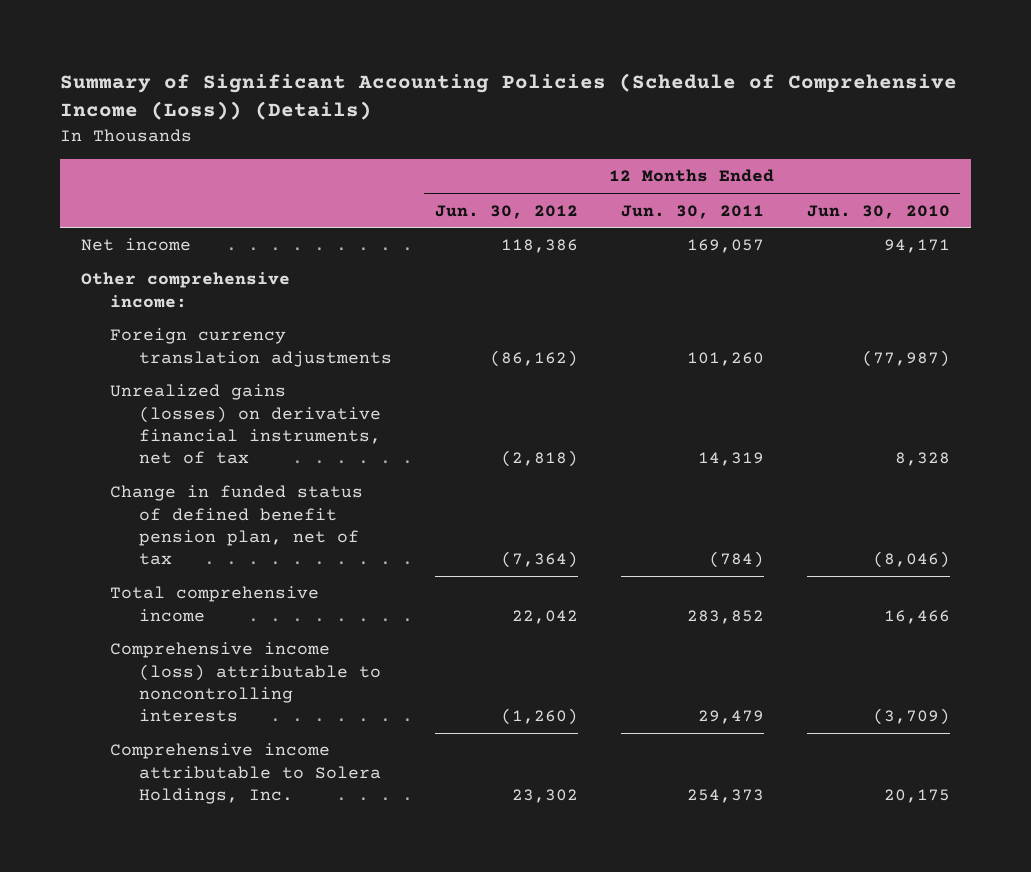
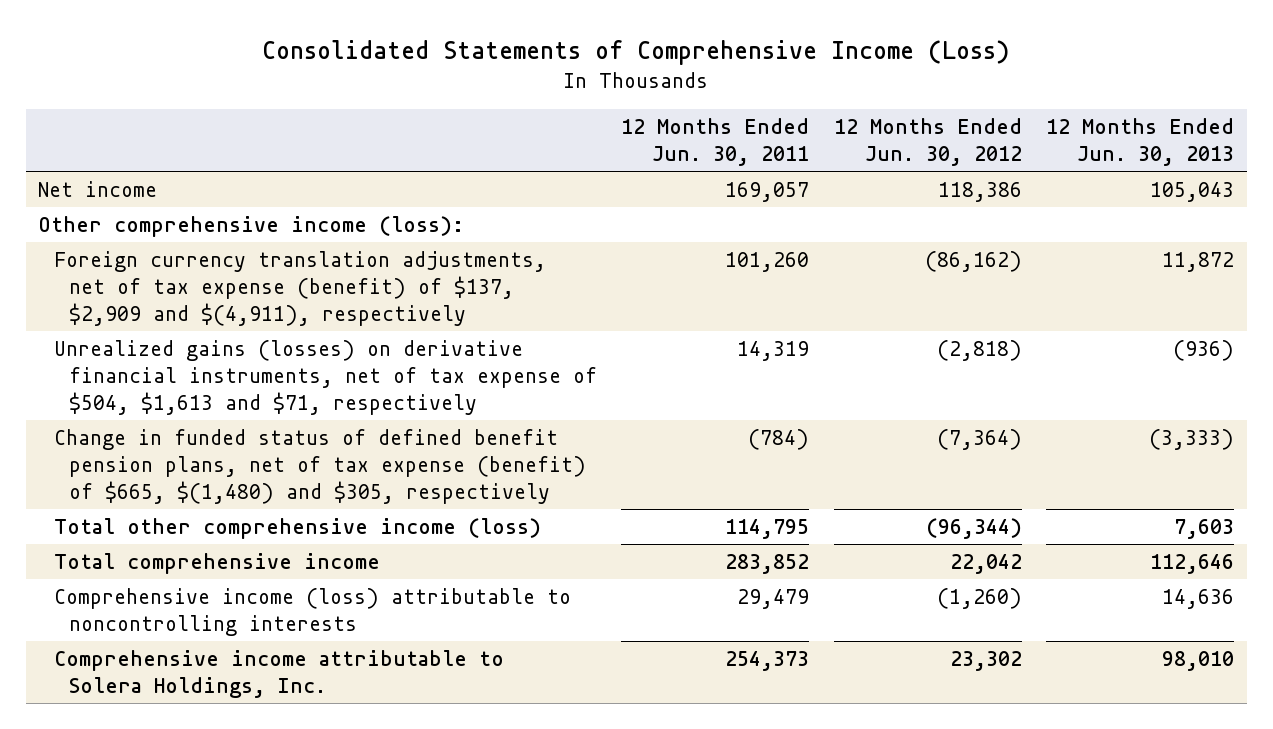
- Summary of Significant Accounting Policies (Schedule of Comprehensive Income (Loss)) (Details)
+ Consolidated Statements of Comprehensive Income (Loss)
- | 12 Months Ended Jun. 30, 2012 | 12 Months Ended Jun. 30, 2011 | 12 Months Ended Jun. 30, 2010
+ | 12 Months Ended Jun. 30, 2011 | 12 Months Ended Jun. 30, 2012 | 12 Months Ended Jun. 30, 2013
- Other comprehensive income:
- Foreign currency translation adjustments | (86,162) | 101,260 | (77,987)
- Unrealized gains (losses) on derivative financial instruments, net of tax | (2,818) | 14,319 | 8,328
- Change in funded status of defined benefit pension plan, net of tax | (7,364) | (784) | (8,046)
+ Other comprehensive income (loss):
+ Foreign currency translation adjustments, net of tax expense (benefit) of $137, $2,909 and $(4,911), respectively | 101,260 | (86,162) | 11,872
+ Unrealized gains (losses) on derivative financial instruments, net of tax expense of $504, $1,613 and $71, respectively | 14,319 | (2,818) | (936)
+ Change in funded status of defined benefit pension plans, net of tax expense (benefit) of $665, $(1,480) and $305, respectively | (784) | (7,364) | (3,333)
+ Total other comprehensive income (loss) | 114,795 | (96,344) | 7,603

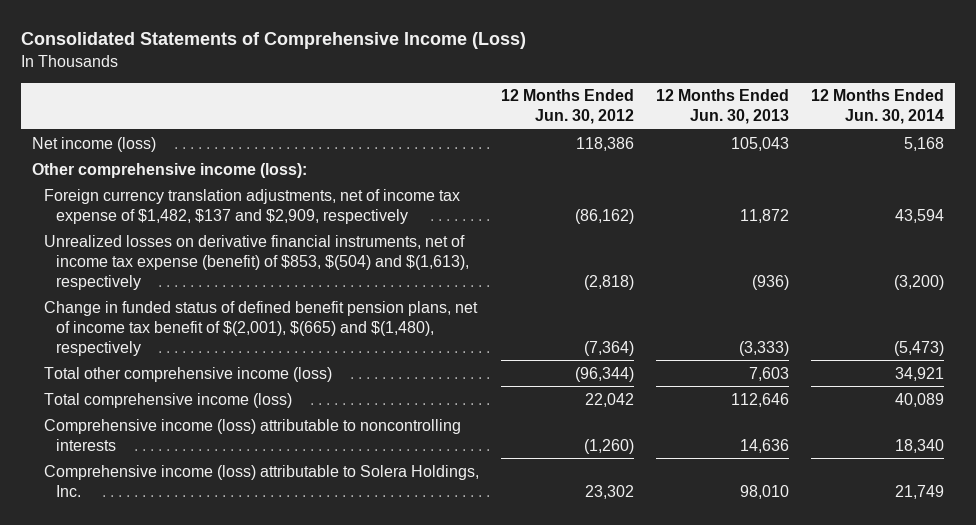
- | 12 Months Ended Jun. 30, 2011 | 12 Months Ended Jun. 30, 2012 | 12 Months Ended Jun. 30, 2013
+ | 12 Months Ended Jun. 30, 2012 | 12 Months Ended Jun. 30, 2013 | 12 Months Ended Jun. 30, 2014
- Net income | 169,057 | 118,386 | 105,043
+ Net income (loss) | 118,386 | 105,043 | 5,168
- Foreign currency translation adjustments, net of tax expense (benefit) of $137, $2,909 and $(4,911), respectively | 101,260 | (86,162) | 11,872
- Unrealized gains (losses) on derivative financial instruments, net of tax expense of $504, $1,613 and $71, respectively | 14,319 | (2,818) | (936)
- Change in funded status of defined benefit pension plans, net of tax expense (benefit) of $665, $(1,480) and $305, respectively | (784) | (7,364) | (3,333)
+ Foreign currency translation adjustments, net of income tax expense of $1,482, $137 and $2,909, respectively | (86,162) | 11,872 | 43,594
+ Unrealized losses on derivative financial instruments, net of income tax expense (benefit) of $853, $(504) and $(1,613), respectively | (2,818) | (936) | (3,200)
+ Change in funded status of defined benefit pension plans, net of income tax benefit of $(2,001), $(665) and $(1,480), respectively | (7,364) | (3,333) | (5,473)
- Total comprehensive income | 283,852 | 22,042 | 112,646
+ Total comprehensive income (loss) | 22,042 | 112,646 | 40,089
- Comprehensive income attributable to Solera Holdings, Inc. | 254,373 | 23,302 | 98,010
+ Comprehensive income (loss) attributable to Solera Holdings, Inc. | 23,302 | 98,010 | 21,749

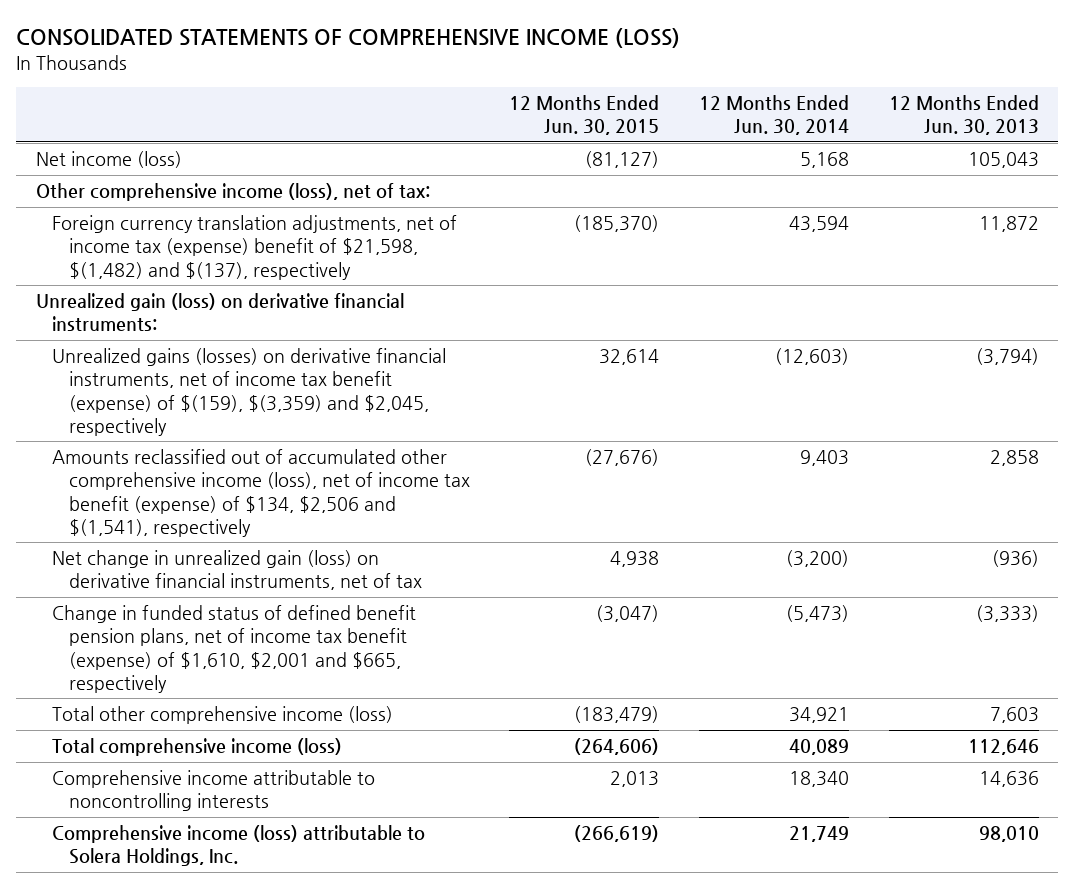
- Consolidated Statements of Comprehensive Income (Loss)
+ CONSOLIDATED STATEMENTS OF COMPREHENSIVE INCOME (LOSS)
- | 12 Months Ended Jun. 30, 2012 | 12 Months Ended Jun. 30, 2013 | 12 Months Ended Jun. 30, 2014
+ | 12 Months Ended Jun. 30, 2015 | 12 Months Ended Jun. 30, 2014 | 12 Months Ended Jun. 30, 2013
- Other comprehensive income (loss):
- Foreign currency translation adjustments, net of income tax expense of $1,482, $137 and $2,909, respectively | (86,162) | 11,872 | 43,594
- Unrealized losses on derivative financial instruments, net of income tax expense (benefit) of $853, $(504) and $(1,613), respectively | (2,818) | (936) | (3,200)
- Change in funded status of defined benefit pension plans, net of income tax benefit of $(2,001), $(665) and $(1,480), respectively | (7,364) | (3,333) | (5,473)
+ Other comprehensive income (loss), net of tax:
+ Foreign currency translation adjustments, net of income tax (expense) benefit of $21,598, $(1,482) and $(137), respectively | (185,370) | 43,594 | 11,872
+ Unrealized gain (loss) on derivative financial instruments:
+ Unrealized gains (losses) on derivative financial instruments, net of income tax benefit (expense) of $(159), $(3,359) and $2,045, respectively | 32,614 | (12,603) | (3,794)
+ Amounts reclassified out of accumulated other comprehensive income (loss), net of income tax benefit (expense) of $134, $2,506 and $(1,541), respectively | (27,676) | 9,403 | 2,858
+ Net change in unrealized gain (loss) on derivative financial instruments, net of tax | 4,938 | (3,200) | (936)
+ Change in funded status of defined benefit pension plans, net of income tax benefit (expense) of $1,610, $2,001 and $665, respectively | (3,047) | (5,473) | (3,333)
- Comprehensive income (loss) attributable to noncontrolling interests | (1,260) | 14,636 | 18,340
+ Comprehensive income attributable to noncontrolling interests | 2,013 | 18,340 | 14,636

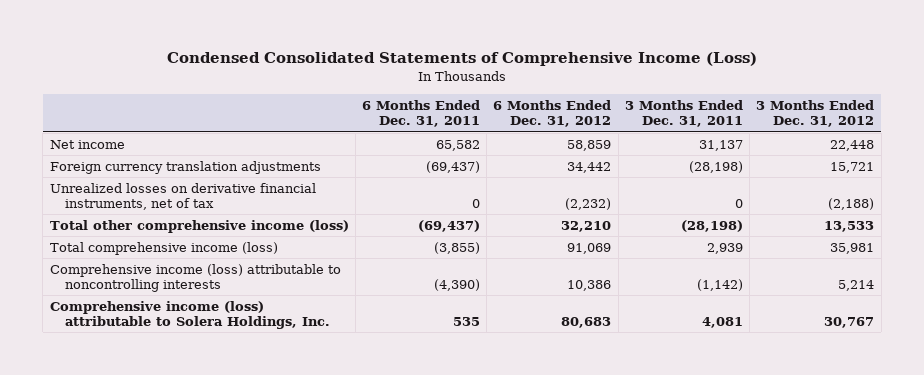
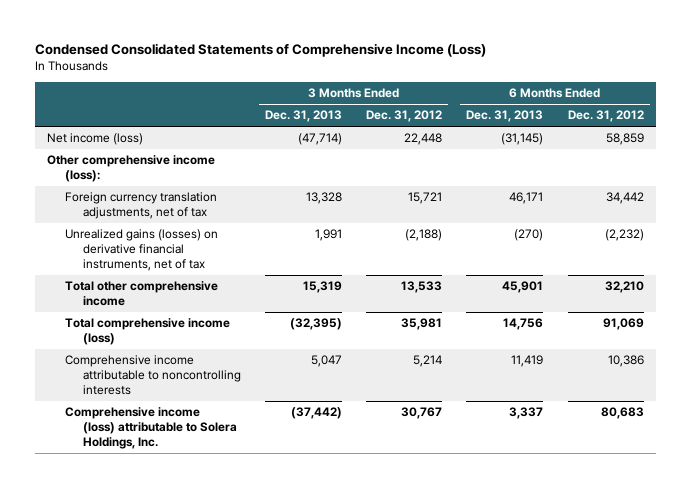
- | 6 Months Ended Dec. 31, 2011 | 6 Months Ended Dec. 31, 2012 | 3 Months Ended Dec. 31, 2011 | 3 Months Ended Dec. 31, 2012
+ | 3 Months Ended Dec. 31, 2013 | 3 Months Ended Dec. 31, 2012 | 6 Months Ended Dec. 31, 2013 | 6 Months Ended Dec. 31, 2012
- Net income | 65,582 | 58,859 | 31,137 | 22,448
- Foreign currency translation adjustments | (69,437) | 34,442 | (28,198) | 15,721
- Unrealized losses on derivative financial instruments, net of tax | 0 | (2,232) | 0 | (2,188)
- Total other comprehensive income (loss) | (69,437) | 32,210 | (28,198) | 13,533
+ Net income (loss) | (47,714) | 22,448 | (31,145) | 58,859
+ Other comprehensive income (loss):
+ Foreign currency translation adjustments, net of tax | 13,328 | 15,721 | 46,171 | 34,442
+ Unrealized gains (losses) on derivative financial instruments, net of tax | 1,991 | (2,188) | (270) | (2,232)
+ Total other comprehensive income | 15,319 | 13,533 | 45,901 | 32,210
- Comprehensive income (loss) attributable to noncontrolling interests | (4,390) | 10,386 | (1,142) | 5,214
+ Comprehensive income attributable to noncontrolling interests | 5,047 | 5,214 | 11,419 | 10,386

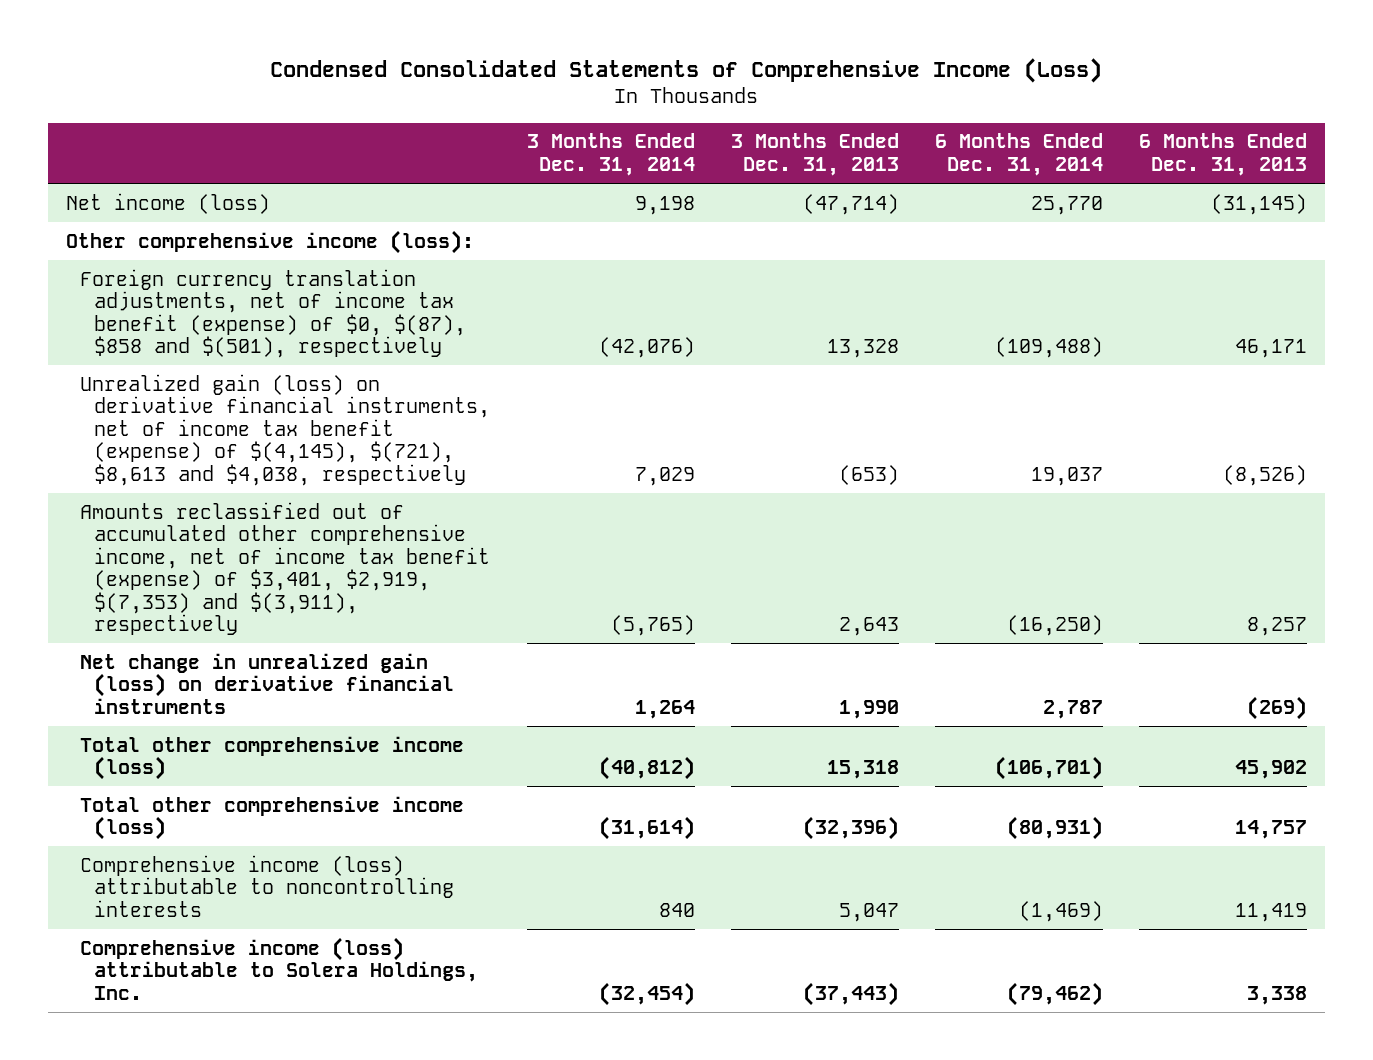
- | 3 Months Ended Dec. 31, 2013 | 3 Months Ended Dec. 31, 2012 | 6 Months Ended Dec. 31, 2013 | 6 Months Ended Dec. 31, 2012
+ | 3 Months Ended Dec. 31, 2014 | 3 Months Ended Dec. 31, 2013 | 6 Months Ended Dec. 31, 2014 | 6 Months Ended Dec. 31, 2013
- Foreign currency translation adjustments, net of tax | 13,328 | 15,721 | 46,171 | 34,442
- Unrealized gains (losses) on derivative financial instruments, net of tax | 1,991 | (2,188) | (270) | (2,232)
- Total other comprehensive income | 15,319 | 13,533 | 45,901 | 32,210
- Total comprehensive income (loss) | (32,395) | 35,981 | 14,756 | 91,069
- Comprehensive income attributable to noncontrolling interests | 5,047 | 5,214 | 11,419 | 10,386
- Comprehensive income (loss) attributable to Solera Holdings, Inc. | (37,442) | 30,767 | 3,337 | 80,683
+ Foreign currency translation adjustments, net of income tax benefit (expense) of $0, $(87), $858 and $(501), respectively | (42,076) | 13,328 | (109,488) | 46,171
+ Unrealized gain (loss) on derivative financial instruments, net of income tax benefit (expense) of $(4,145), $(721), $8,613 and $4,038, respectively | 7,029 | (653) | 19,037 | (8,526)
+ Amounts reclassified out of accumulated other comprehensive income, net of income tax benefit (expense) of $3,401, $2,919, $(7,353) and $(3,911), respectively | (5,765) | 2,643 | (16,250) | 8,257
+ Net change in unrealized gain (loss) on derivative financial instruments | 1,264 | 1,990 | 2,787 | (269)
+ Total other comprehensive income (loss) | (40,812) | 15,318 | (106,701) | 45,902
+ Total other comprehensive income (loss) | (31,614) | (32,396) | (80,931) | 14,757
+ Comprehensive income (loss) attributable to noncontrolling interests | 840 | 5,047 | (1,469) | 11,419
+ Comprehensive income (loss) attributable to Solera Holdings, Inc. | (32,454) | (37,443) | (79,462) | 3,338

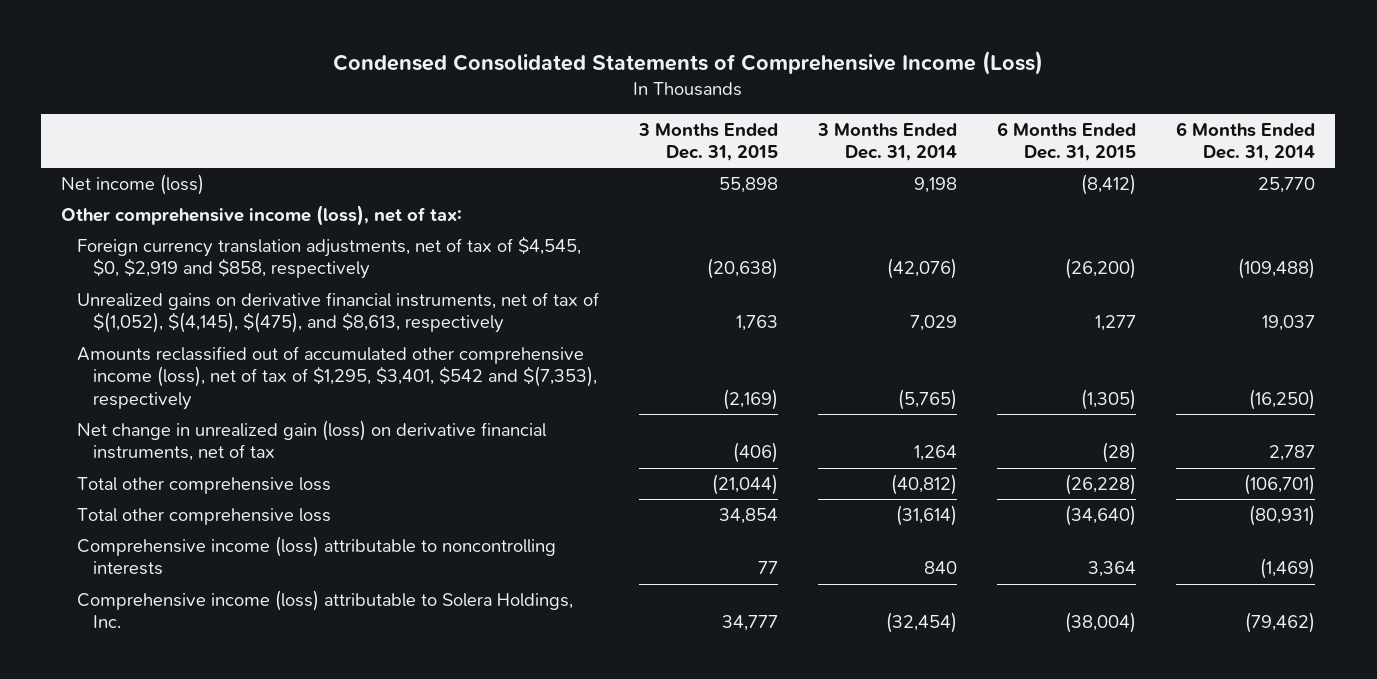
- | 3 Months Ended Dec. 31, 2014 | 3 Months Ended Dec. 31, 2013 | 6 Months Ended Dec. 31, 2014 | 6 Months Ended Dec. 31, 2013
+ | 3 Months Ended Dec. 31, 2015 | 3 Months Ended Dec. 31, 2014 | 6 Months Ended Dec. 31, 2015 | 6 Months Ended Dec. 31, 2014
- Other comprehensive income (loss):
- Foreign currency translation adjustments, net of income tax benefit (expense) of $0, $(87), $858 and $(501), respectively | (42,076) | 13,328 | (109,488) | 46,171
- Unrealized gain (loss) on derivative financial instruments, net of income tax benefit (expense) of $(4,145), $(721), $8,613 and $4,038, respectively | 7,029 | (653) | 19,037 | (8,526)
- Amounts reclassified out of accumulated other comprehensive income, net of income tax benefit (expense) of $3,401, $2,919, $(7,353) and $(3,911), respectively | (5,765) | 2,643 | (16,250) | 8,257
- Net change in unrealized gain (loss) on derivative financial instruments | 1,264 | 1,990 | 2,787 | (269)
- Total other comprehensive income (loss) | (40,812) | 15,318 | (106,701) | 45,902
- Total other comprehensive income (loss) | (31,614) | (32,396) | (80,931) | 14,757
+ Other comprehensive income (loss), net of tax:
+ Foreign currency translation adjustments, net of tax of $4,545, $0, $2,919 and $858, respectively | (20,638) | (42,076) | (26,200) | (109,488)
+ Unrealized gains on derivative financial instruments, net of tax of $(1,052), $(4,145), $(475), and $8,613, respectively | 1,763 | 7,029 | 1,277 | 19,037
+ Amounts reclassified out of accumulated other comprehensive income (loss), net of tax of $1,295, $3,401, $542 and $(7,353), respectively | (2,169) | (5,765) | (1,305) | (16,250)
+ Net change in unrealized gain (loss) on derivative financial instruments, net of tax | (406) | 1,264 | (28) | 2,787
+ Total other comprehensive loss | (21,044) | (40,812) | (26,228) | (106,701)
+ Total other comprehensive loss | 34,854 | (31,614) | (34,640) | (80,931)

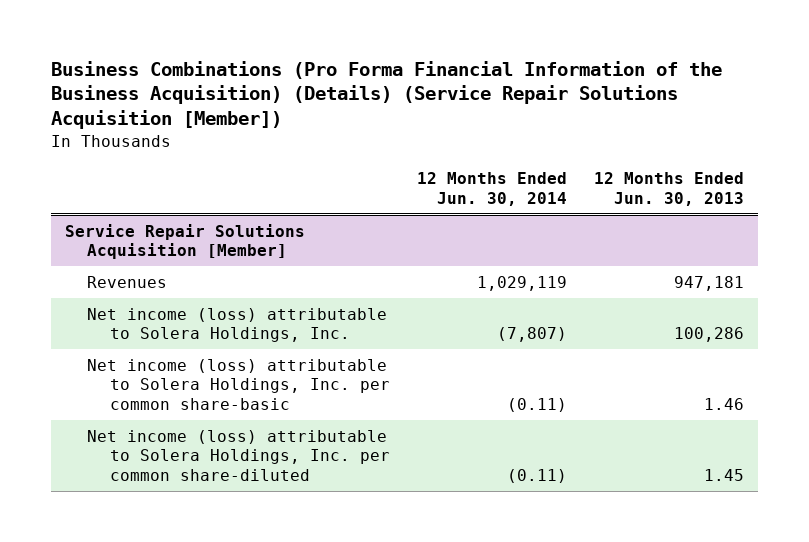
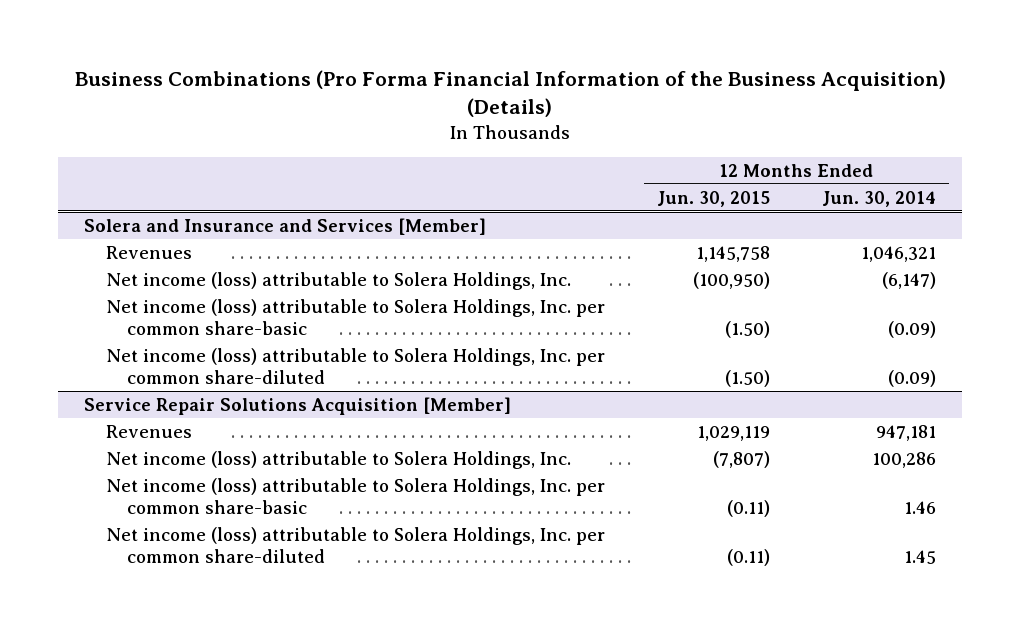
- Business Combinations (Pro Forma Financial Information of the Business Acquisition) (Details) (Service Repair Solutions Acquisition [Member])
+ Business Combinations (Pro Forma Financial Information of the Business Acquisition) (Details)
- | 12 Months Ended Jun. 30, 2014 | 12 Months Ended Jun. 30, 2013
+ | 12 Months Ended Jun. 30, 2015 | 12 Months Ended Jun. 30, 2014
+ Solera and Insurance and Services [Member]
+ Revenues | 1,145,758 | 1,046,321
+ Net income (loss) attributable to Solera Holdings, Inc. | (100,950) | (6,147)
+ Net income (loss) attributable to Solera Holdings, Inc. per common share-basic | (1.50) | (0.09)
+ Net income (loss) attributable to Solera Holdings, Inc. per common share-diluted | (1.50) | (0.09)
@ Service Repair Solutions Acquisition [Member]
- Revenues | 1,029,119 | 947,181
- Net income (loss) attributable to Solera Holdings, Inc. | (7,807) | 100,286
- Net income (loss) attributable to Solera Holdings, Inc. per common share-basic | (0.11) | 1.46
- Net income (loss) attributable to Solera Holdings, Inc. per common share-diluted | (0.11) | 1.45
+ Revenues | 1,029,119 | 947,181
+ Net income (loss) attributable to Solera Holdings, Inc. | (7,807) | 100,286
+ Net income (loss) attributable to Solera Holdings, Inc. per common share-basic | (0.11) | 1.46
+ Net income (loss) attributable to Solera Holdings, Inc. per common share-diluted | (0.11) | 1.45

